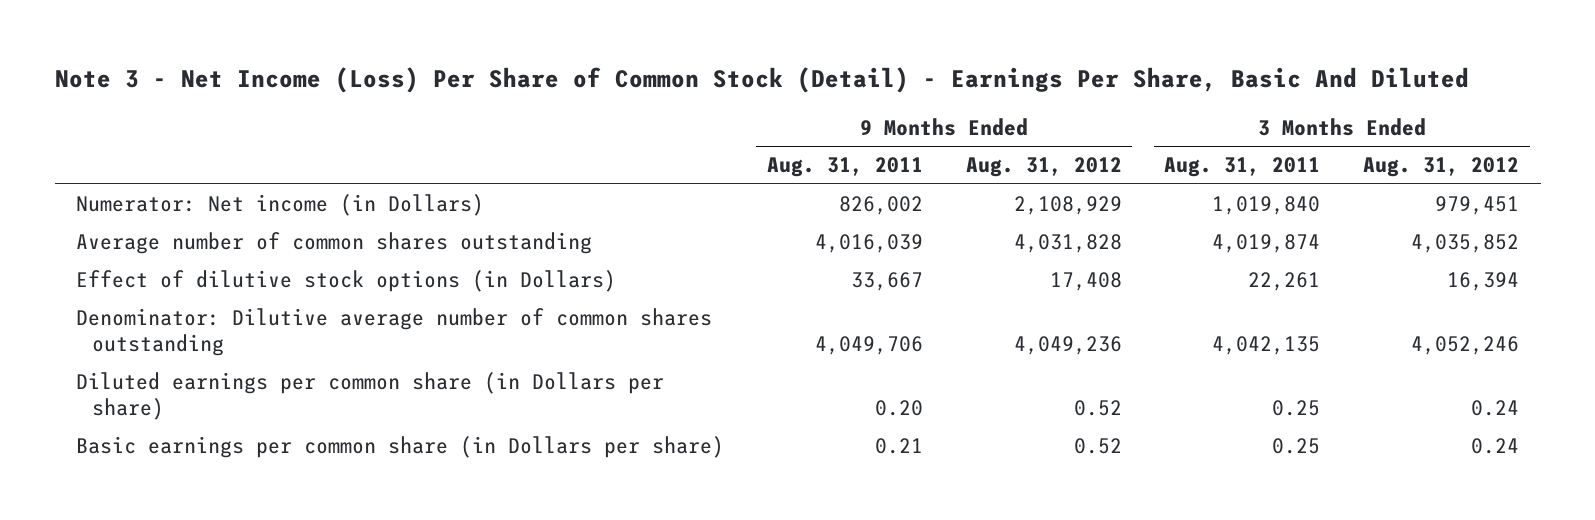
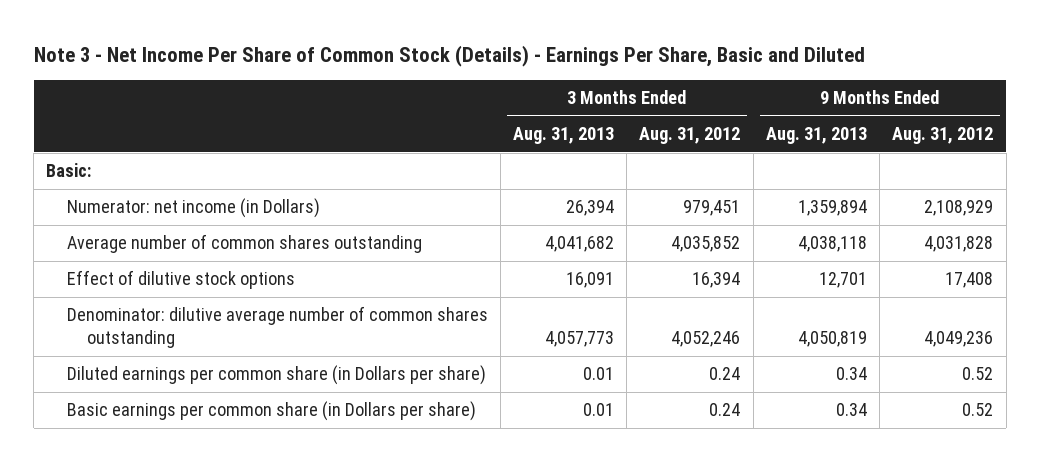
- Note 3 - Net Income (Loss) Per Share of Common Stock (Detail) - Earnings Per Share, Basic And Diluted
+ Note 3 - Net Income Per Share of Common Stock (Details) - Earnings Per Share, Basic and Diluted
- | 9 Months Ended Aug. 31, 2011 | 9 Months Ended Aug. 31, 2012 | 3 Months Ended Aug. 31, 2011 | 3 Months Ended Aug. 31, 2012
+ | 3 Months Ended Aug. 31, 2013 | 3 Months Ended Aug. 31, 2012 | 9 Months Ended Aug. 31, 2013 | 9 Months Ended Aug. 31, 2012
- Numerator: Net income (in Dollars) | 826,002 | 2,108,929 | 1,019,840 | 979,451
+ Basic:
+ Numerator: net income (in Dollars) | 26,394 | 979,451 | 1,359,894 | 2,108,929
- Effect of dilutive stock options (in Dollars) | 33,667 | 17,408 | 22,261 | 16,394
- Denominator: Dilutive average number of common shares outstanding | 4,049,706 | 4,049,236 | 4,042,135 | 4,052,246
+ Effect of dilutive stock options | 16,091 | 16,394 | 12,701 | 17,408
+ Denominator: dilutive average number of common shares outstanding | 4,057,773 | 4,052,246 | 4,050,819 | 4,049,236

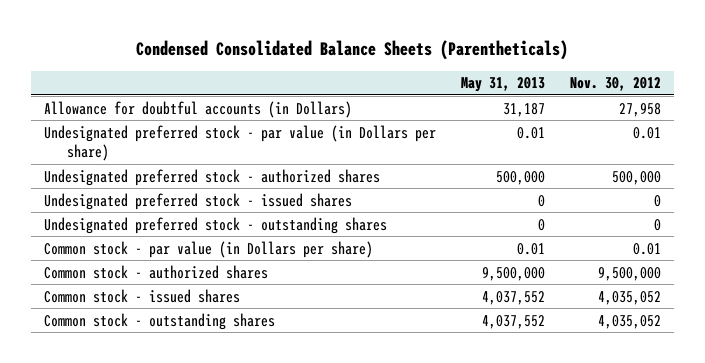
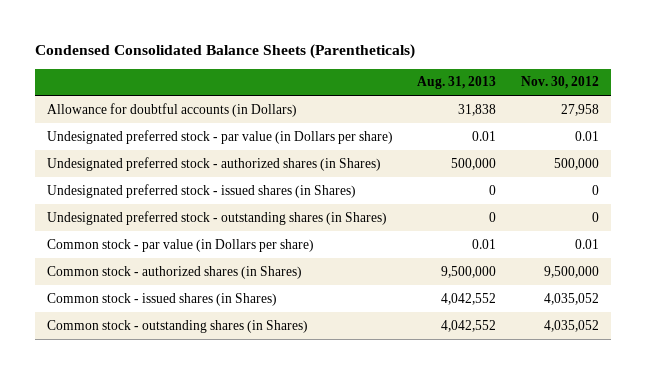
- | May 31, 2013 | Nov. 30, 2012
+ | Aug. 31, 2013 | Nov. 30, 2012
- Undesignated preferred stock - authorized shares | 500,000 | 500,000
- Undesignated preferred stock - issued shares | 0 | 0
- Undesignated preferred stock - outstanding shares | 0 | 0
+ Undesignated preferred stock - authorized shares (in Shares) | 500,000 | 500,000
+ Undesignated preferred stock - issued shares (in Shares) | 0 | 0
+ Undesignated preferred stock - outstanding shares (in Shares) | 0 | 0
- Common stock - authorized shares | 9,500,000 | 9,500,000
- Common stock - issued shares | 4,037,552 | 4,035,052
- Common stock - outstanding shares | 4,037,552 | 4,035,052
+ Common stock - authorized shares (in Shares) | 9,500,000 | 9,500,000
+ Common stock - issued shares (in Shares) | 4,042,552 | 4,035,052
+ Common stock - outstanding shares (in Shares) | 4,042,552 | 4,035,052

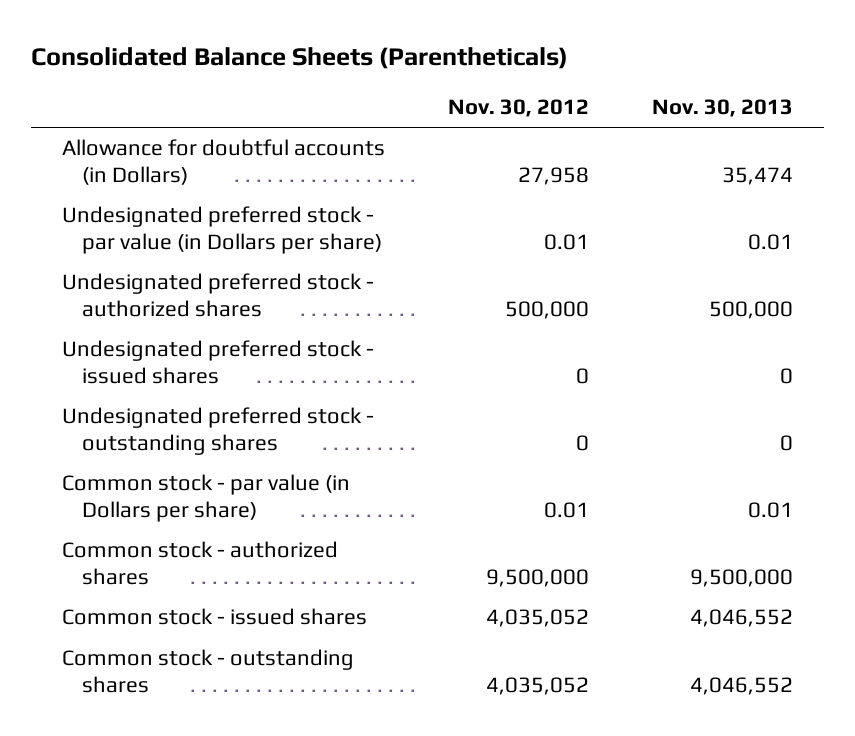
- Condensed Consolidated Balance Sheets (Parentheticals)
+ Consolidated Balance Sheets (Parentheticals)
- | Aug. 31, 2013 | Nov. 30, 2012
+ | Nov. 30, 2012 | Nov. 30, 2013
- Undesignated preferred stock - authorized shares (in Shares) | 500,000 | 500,000
- Undesignated preferred stock - issued shares (in Shares) | 0 | 0
- Undesignated preferred stock - outstanding shares (in Shares) | 0 | 0
+ Undesignated preferred stock - authorized shares | 500,000 | 500,000
+ Undesignated preferred stock - issued shares | 0 | 0
+ Undesignated preferred stock - outstanding shares | 0 | 0
- Common stock - authorized shares (in Shares) | 9,500,000 | 9,500,000
- Common stock - issued shares (in Shares) | 4,042,552 | 4,035,052
- Common stock - outstanding shares (in Shares) | 4,042,552 | 4,035,052
+ Common stock - authorized shares | 9,500,000 | 9,500,000
+ Common stock - issued shares | 4,035,052 | 4,046,552
+ Common stock - outstanding shares | 4,035,052 | 4,046,552

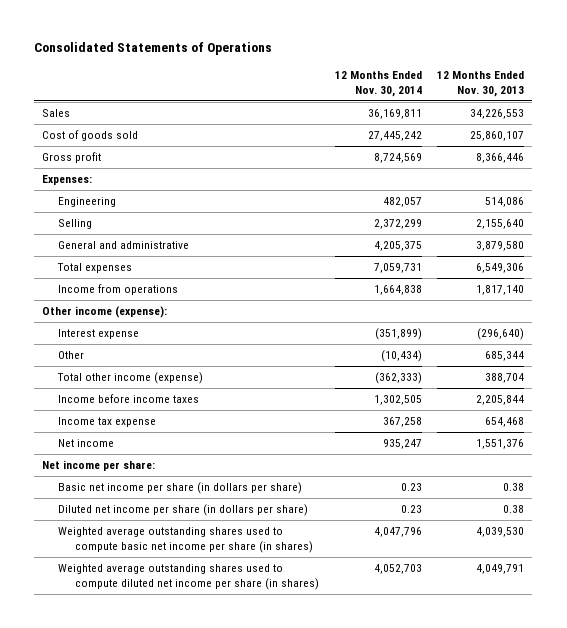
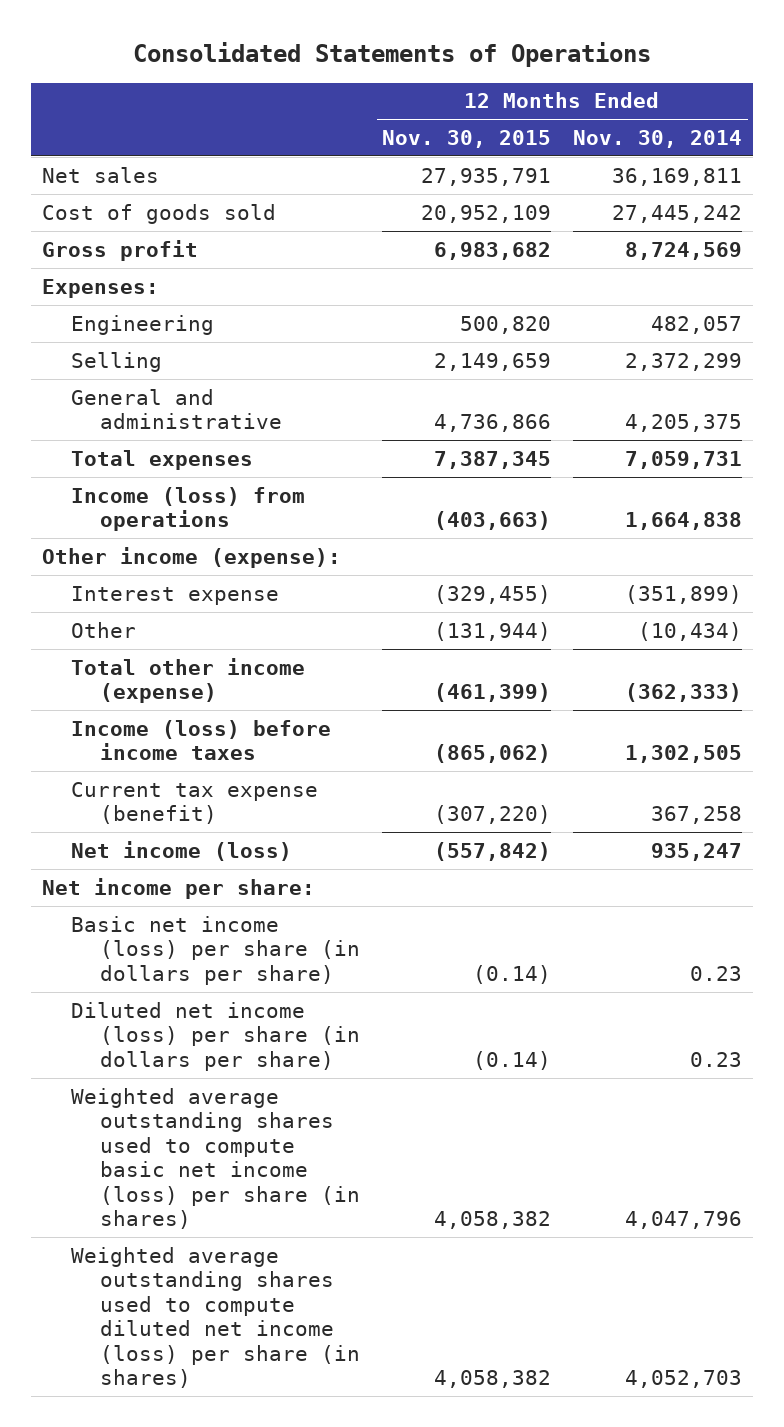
- | 12 Months Ended Nov. 30, 2014 | 12 Months Ended Nov. 30, 2013
+ | 12 Months Ended Nov. 30, 2015 | 12 Months Ended Nov. 30, 2014
- Sales | 36,169,811 | 34,226,553
+ Net sales | 27,935,791 | 36,169,811
- Income from operations | 1,664,838 | 1,817,140
+ Income (loss) from operations | (403,663) | 1,664,838
- Income before income taxes | 1,302,505 | 2,205,844
- Income tax expense | 367,258 | 654,468
- Net income | 935,247 | 1,551,376
+ Income (loss) before income taxes | (865,062) | 1,302,505
+ Current tax expense (benefit) | (307,220) | 367,258
+ Net income (loss) | (557,842) | 935,247
- Basic net income per share (in dollars per share) | 0.23 | 0.38
- Diluted net income per share (in dollars per share) | 0.23 | 0.38
- Weighted average outstanding shares used to compute basic net income per share (in shares) | 4,047,796 | 4,039,530
- Weighted average outstanding shares used to compute diluted net income per share (in shares) | 4,052,703 | 4,049,791
+ Basic net income (loss) per share (in dollars per share) | (0.14) | 0.23
+ Diluted net income (loss) per share (in dollars per share) | (0.14) | 0.23
+ Weighted average outstanding shares used to compute basic net income (loss) per share (in shares) | 4,058,382 | 4,047,796
+ Weighted average outstanding shares used to compute diluted net income (loss) per share (in shares) | 4,058,382 | 4,052,703

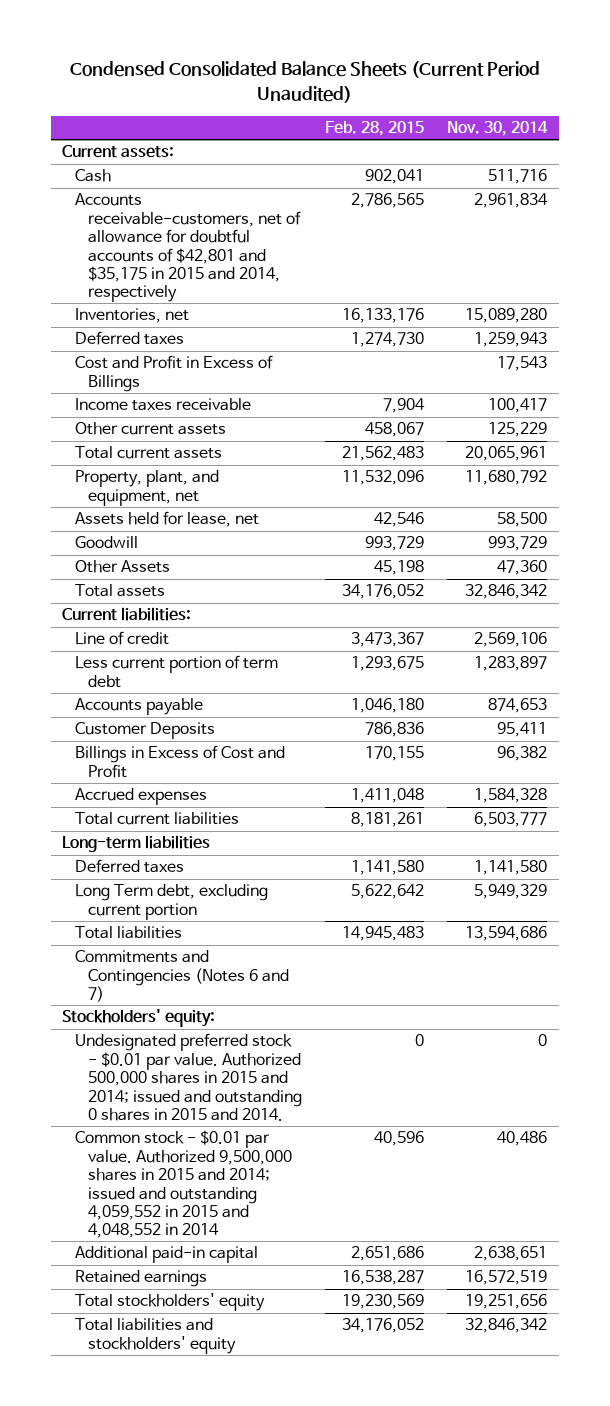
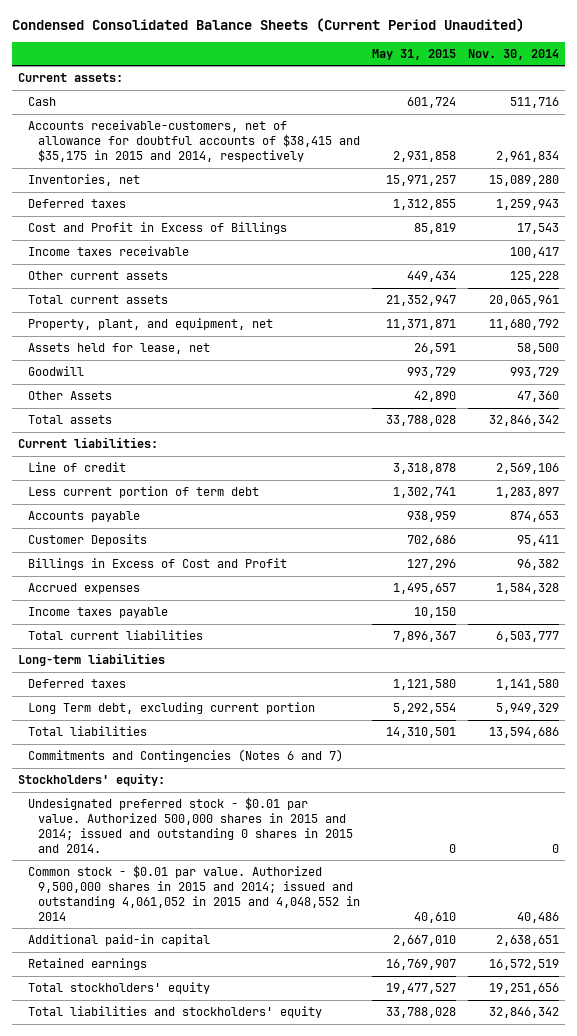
- | Feb. 28, 2015 | Nov. 30, 2014
+ | May 31, 2015 | Nov. 30, 2014
- Accounts receivable-customers, net of allowance for doubtful accounts of $42,801 and $35,175 in 2015 and 2014, respectively | 2,786,565 | 2,961,834
+ Accounts receivable-customers, net of allowance for doubtful accounts of $38,415 and $35,175 in 2015 and 2014, respectively | 2,931,858 | 2,961,834
- Other current assets | 458,067 | 125,229
+ Other current assets | 449,434 | 125,228
+ Income taxes payable | 10,150 |
- Common stock - $0.01 par value. Authorized 9,500,000 shares in 2015 and 2014; issued and outstanding 4,059,552 in 2015 and 4,048,552 in 2014 | 40,596 | 40,486
+ Common stock - $0.01 par value. Authorized 9,500,000 shares in 2015 and 2014; issued and outstanding 4,061,052 in 2015 and 4,048,552 in 2014 | 40,610 | 40,486

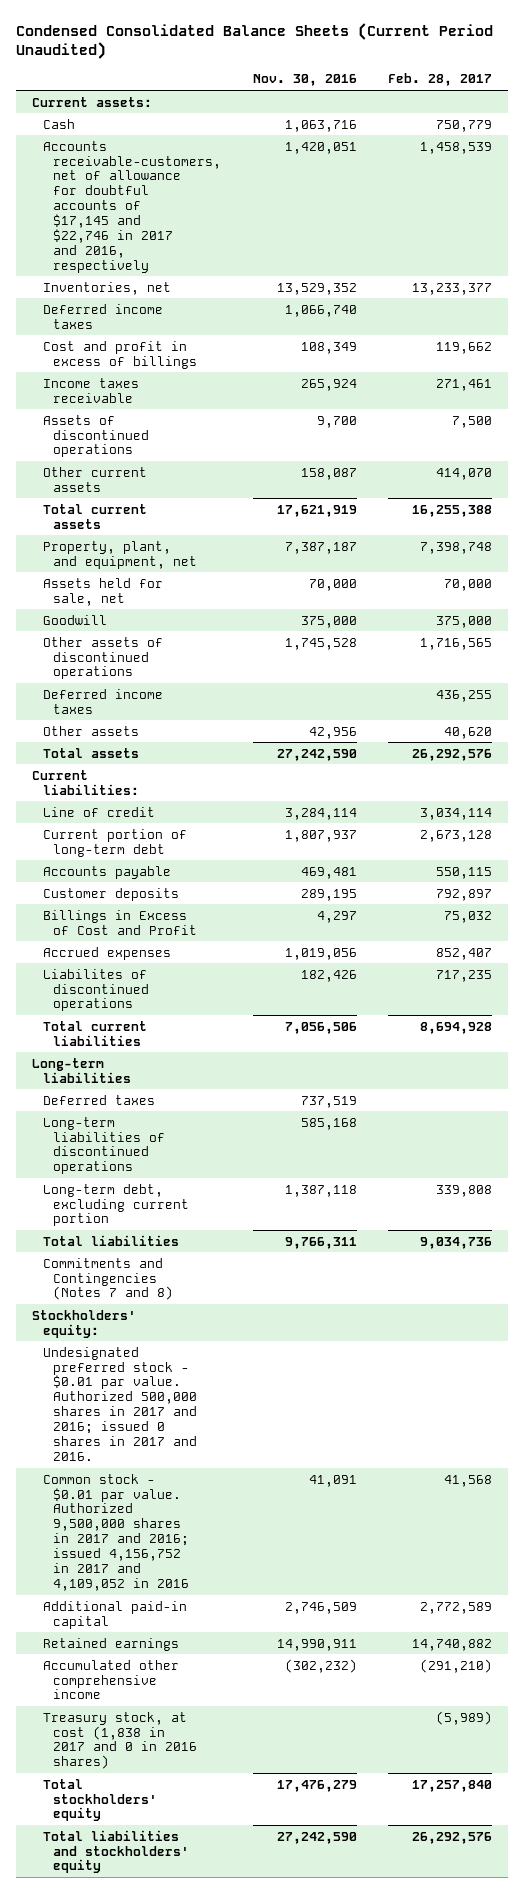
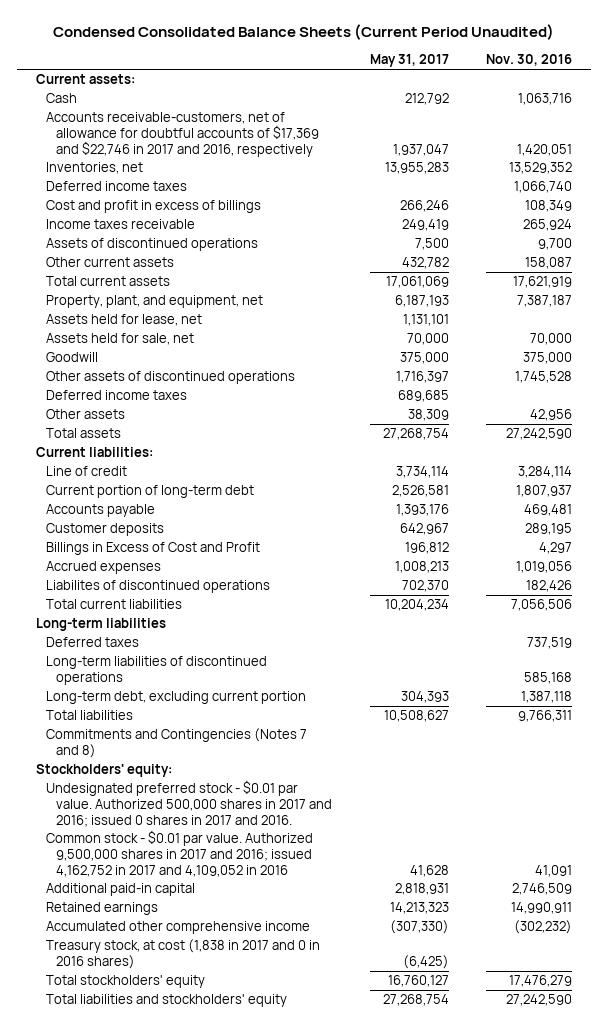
- | Nov. 30, 2016 | Feb. 28, 2017
+ | May 31, 2017 | Nov. 30, 2016
- Accounts receivable-customers, net of allowance for doubtful accounts of $17,145 and $22,746 in 2017 and 2016, respectively | 1,420,051 | 1,458,539
+ Accounts receivable-customers, net of allowance for doubtful accounts of $17,369 and $22,746 in 2017 and 2016, respectively | 1,937,047 | 1,420,051
+ Assets held for lease, net | 1,131,101 |
- Common stock - $0.01 par value. Authorized 9,500,000 shares in 2017 and 2016; issued 4,156,752 in 2017 and 4,109,052 in 2016 | 41,091 | 41,568
+ Common stock - $0.01 par value. Authorized 9,500,000 shares in 2017 and 2016; issued 4,162,752 in 2017 and 4,109,052 in 2016 | 41,628 | 41,091

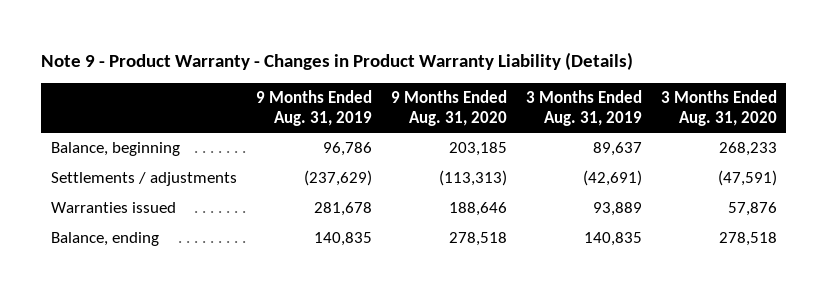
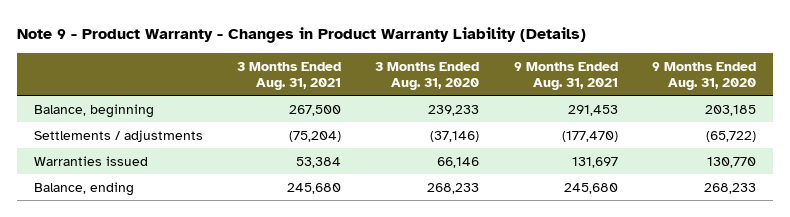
- | 9 Months Ended Aug. 31, 2019 | 9 Months Ended Aug. 31, 2020 | 3 Months Ended Aug. 31, 2019 | 3 Months Ended Aug. 31, 2020
+ | 3 Months Ended Aug. 31, 2021 | 3 Months Ended Aug. 31, 2020 | 9 Months Ended Aug. 31, 2021 | 9 Months Ended Aug. 31, 2020
- Balance, beginning | 96,786 | 203,185 | 89,637 | 268,233
- Settlements / adjustments | (237,629) | (113,313) | (42,691) | (47,591)
- Warranties issued | 281,678 | 188,646 | 93,889 | 57,876
- Balance, ending | 140,835 | 278,518 | 140,835 | 278,518
+ Balance, beginning | 267,500 | 239,233 | 291,453 | 203,185
+ Settlements / adjustments | (75,204) | (37,146) | (177,470) | (65,722)
+ Warranties issued | 53,384 | 66,146 | 131,697 | 130,770
+ Balance, ending | 245,680 | 268,233 | 245,680 | 268,233

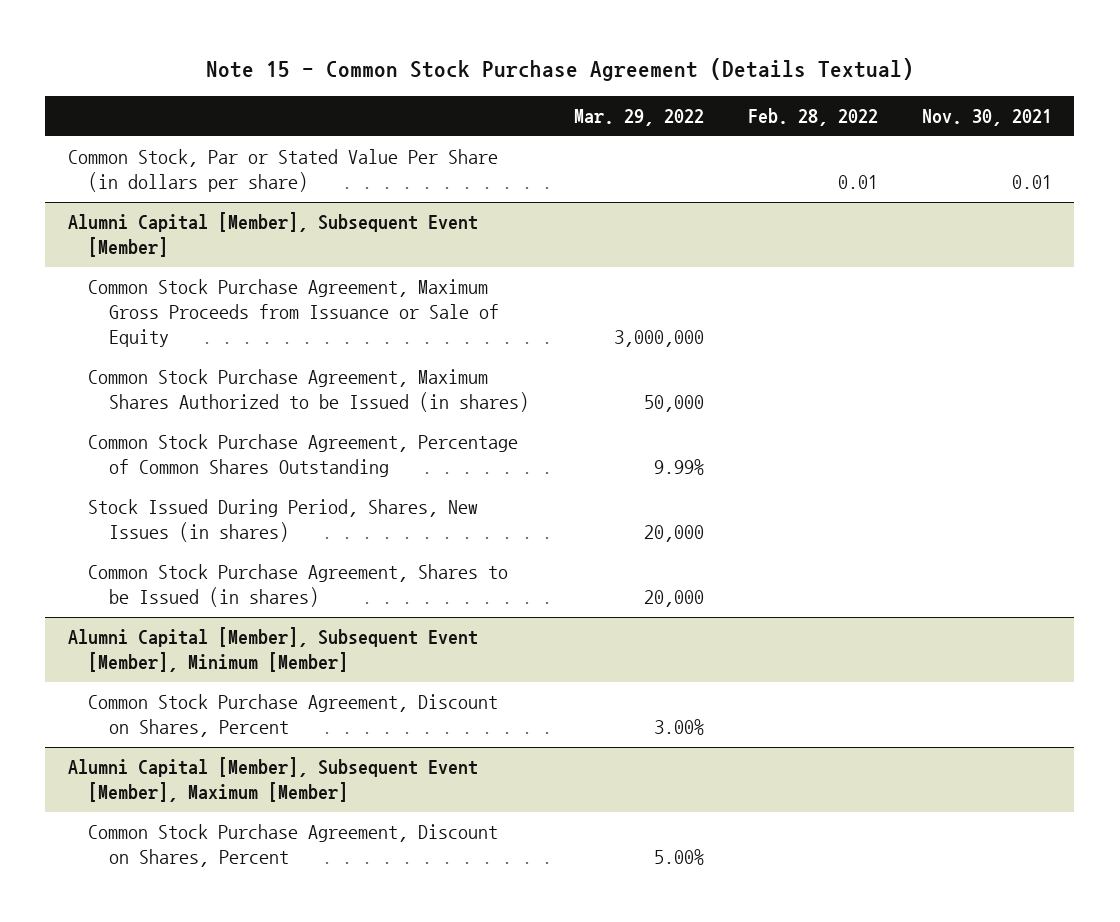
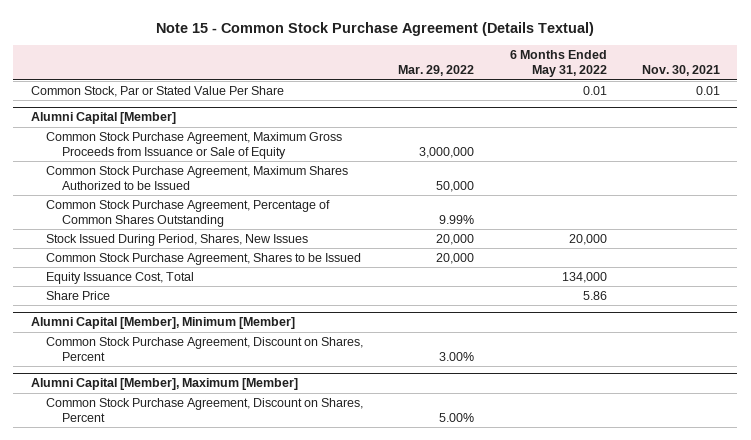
- | Mar. 29, 2022 | Feb. 28, 2022 | Nov. 30, 2021
+ | Mar. 29, 2022 | 6 Months Ended May 31, 2022 | Nov. 30, 2021
- Common Stock, Par or Stated Value Per Share (in dollars per share) | | 0.01 | 0.01
- Alumni Capital [Member], Subsequent Event [Member]
+ Common Stock, Par or Stated Value Per Share | | 0.01 | 0.01
+ Alumni Capital [Member]
- Common Stock Purchase Agreement, Maximum Shares Authorized to be Issued (in shares) | 50,000 | |
+ Common Stock Purchase Agreement, Maximum Shares Authorized to be Issued | 50,000 | |
- Stock Issued During Period, Shares, New Issues (in shares) | 20,000 | |
- Common Stock Purchase Agreement, Shares to be Issued (in shares) | 20,000 | |
- Alumni Capital [Member], Subsequent Event [Member], Minimum [Member]
+ Stock Issued During Period, Shares, New Issues | 20,000 | 20,000 |
+ Common Stock Purchase Agreement, Shares to be Issued | 20,000 | |
+ Equity Issuance Cost, Total | | 134,000 |
+ Share Price | | 5.86 |
+ Alumni Capital [Member], Minimum [Member]
- Alumni Capital [Member], Subsequent Event [Member], Maximum [Member]
+ Alumni Capital [Member], Maximum [Member]

